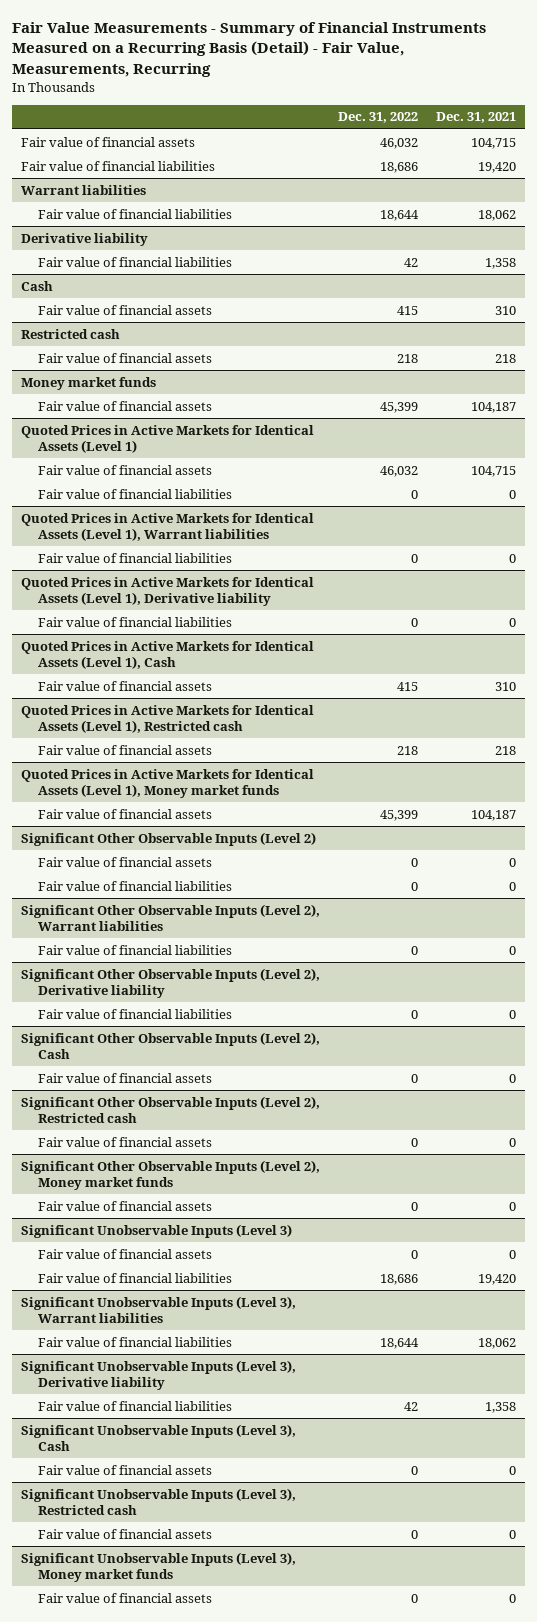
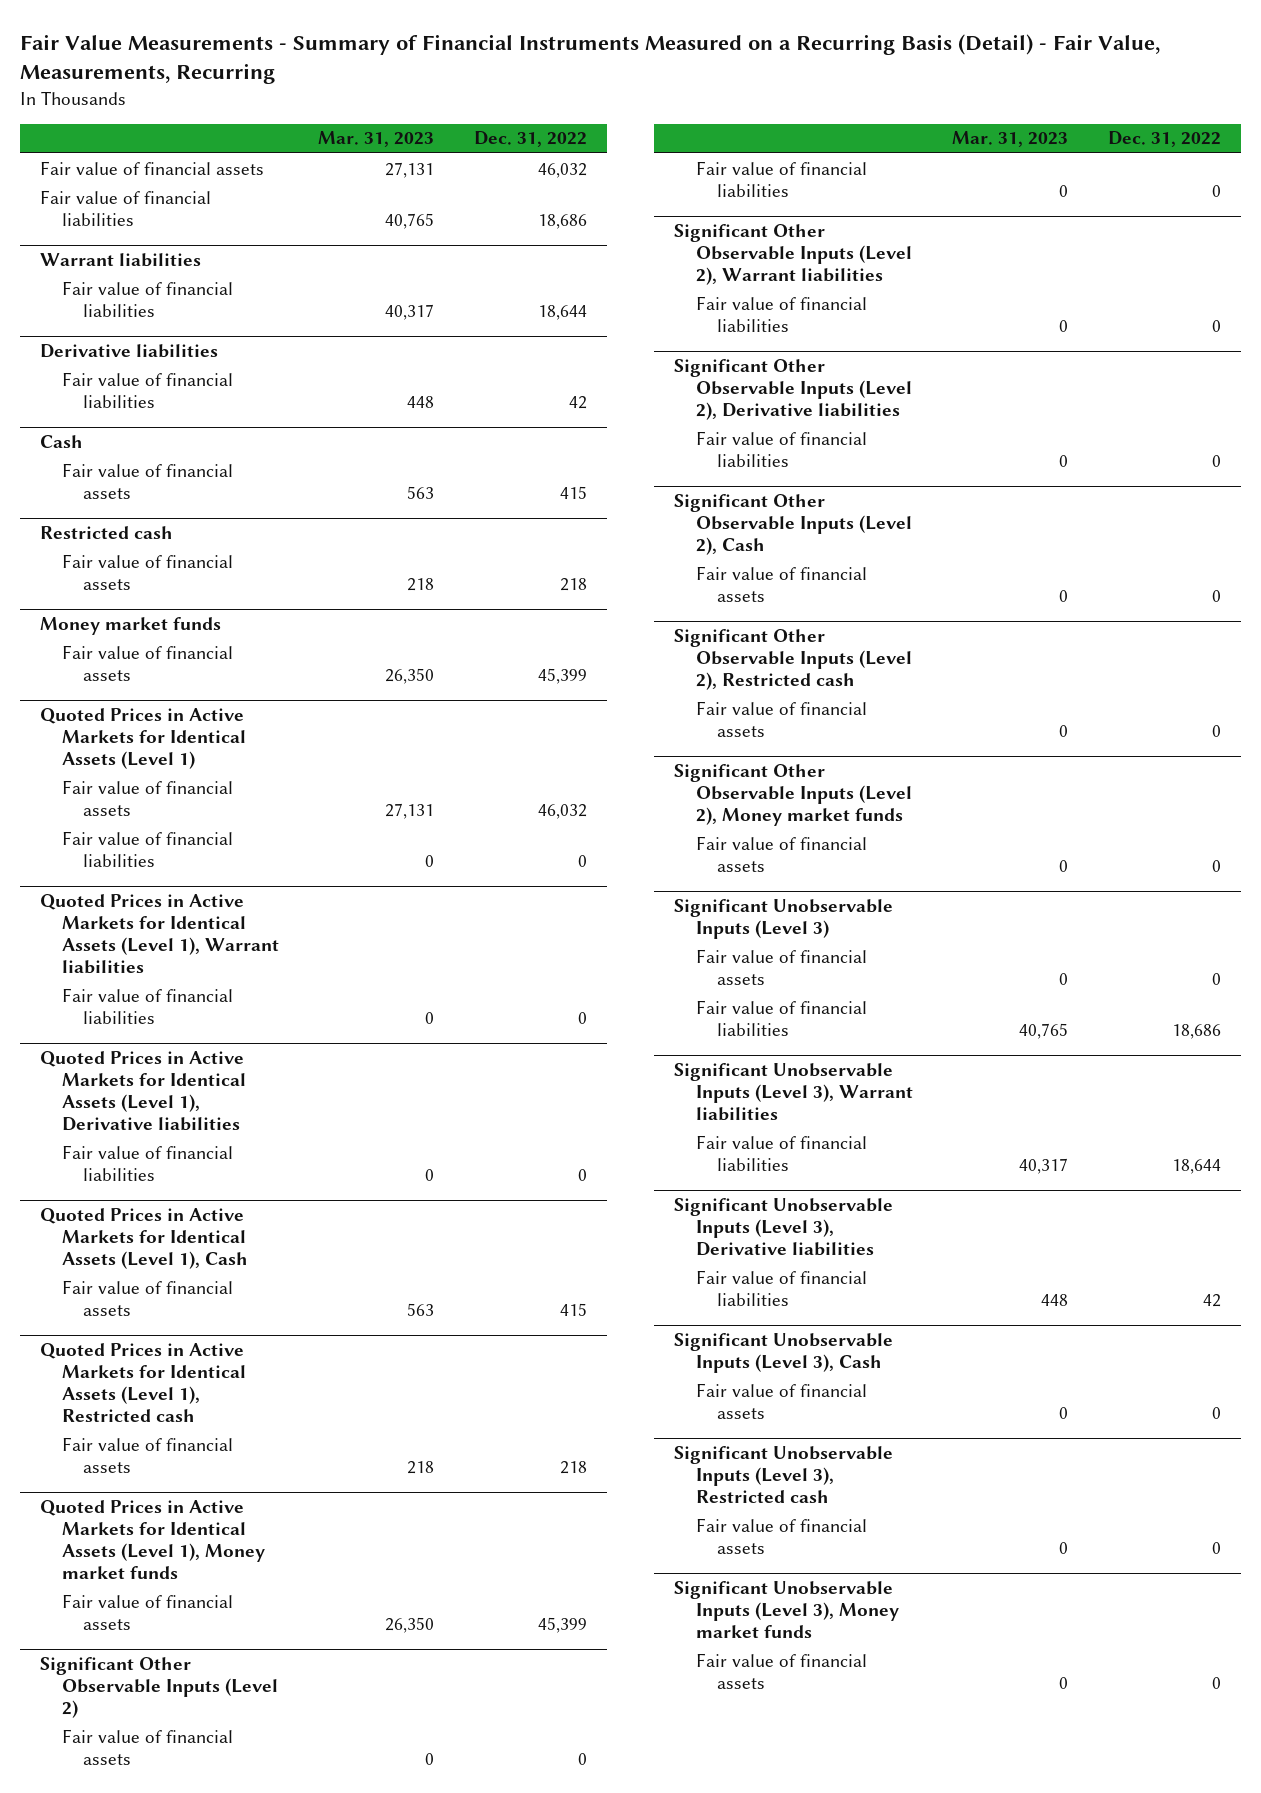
- | Dec. 31, 2022 | Dec. 31, 2021
+ | Mar. 31, 2023 | Dec. 31, 2022
- Derivative liability
+ Derivative liabilities
- Quoted Prices in Active Markets for Identical Assets (Level 1), Derivative liability
+ Quoted Prices in Active Markets for Identical Assets (Level 1), Derivative liabilities
- Significant Other Observable Inputs (Level 2), Derivative liability
+ Significant Other Observable Inputs (Level 2), Derivative liabilities
- Significant Unobservable Inputs (Level 3), Derivative liability
+ Significant Unobservable Inputs (Level 3), Derivative liabilities

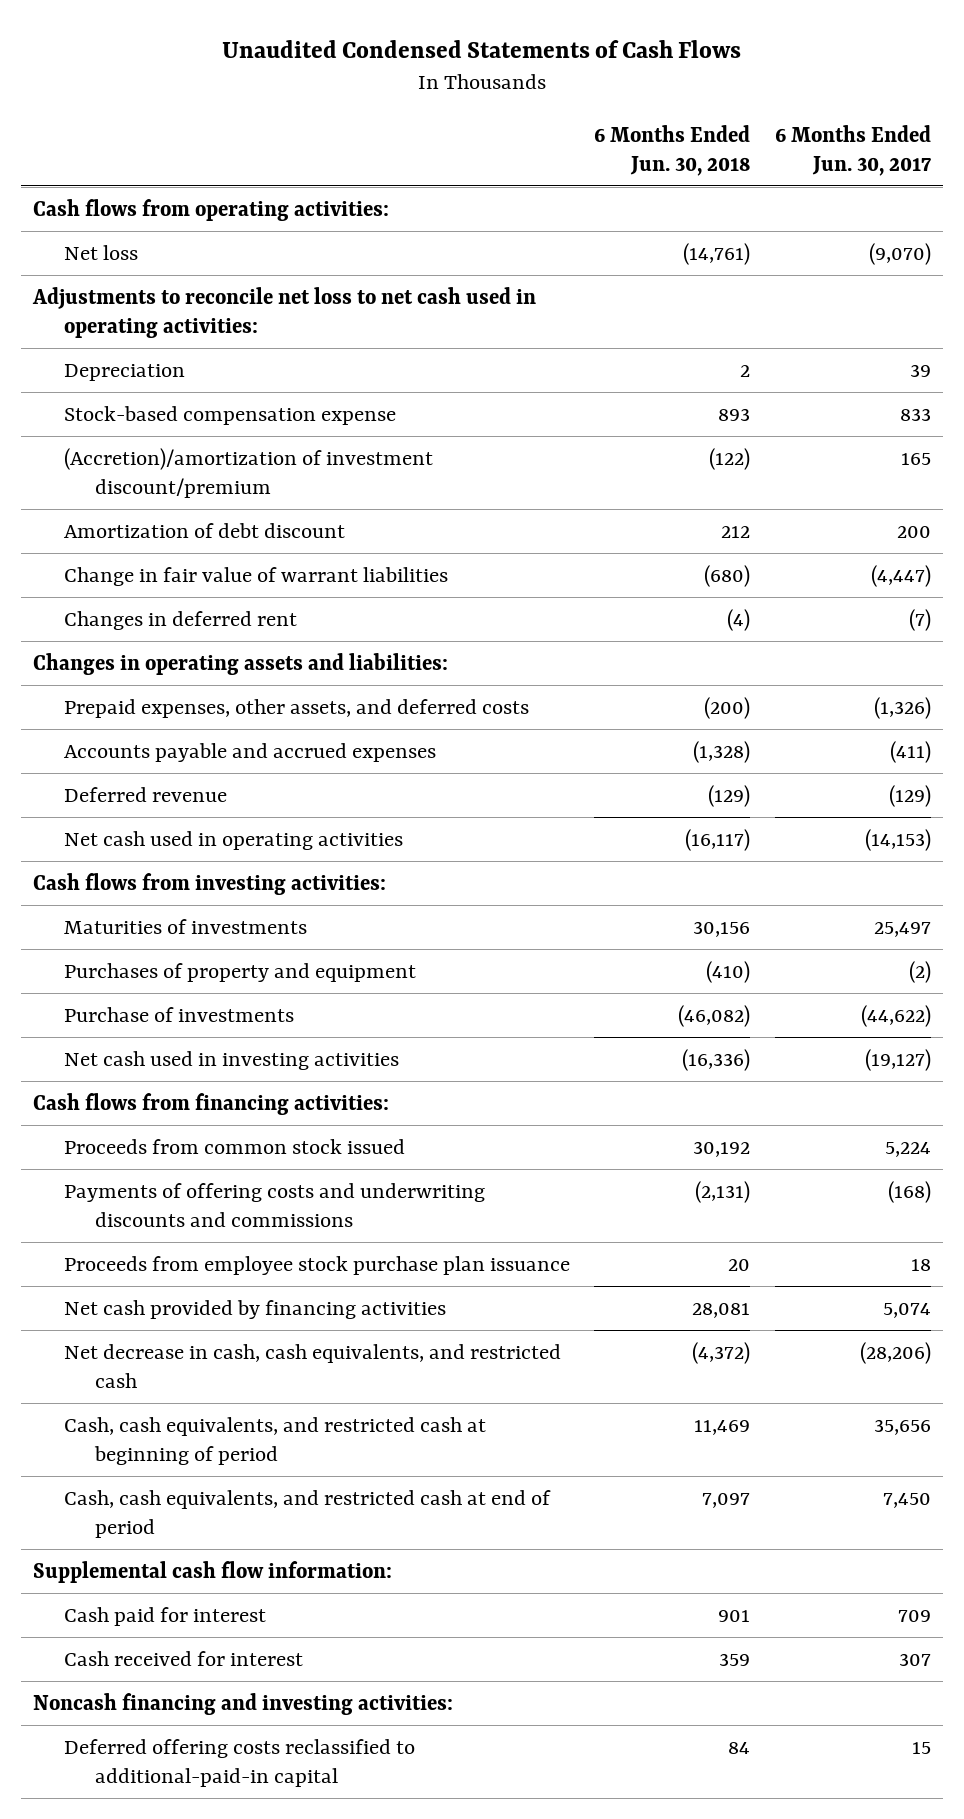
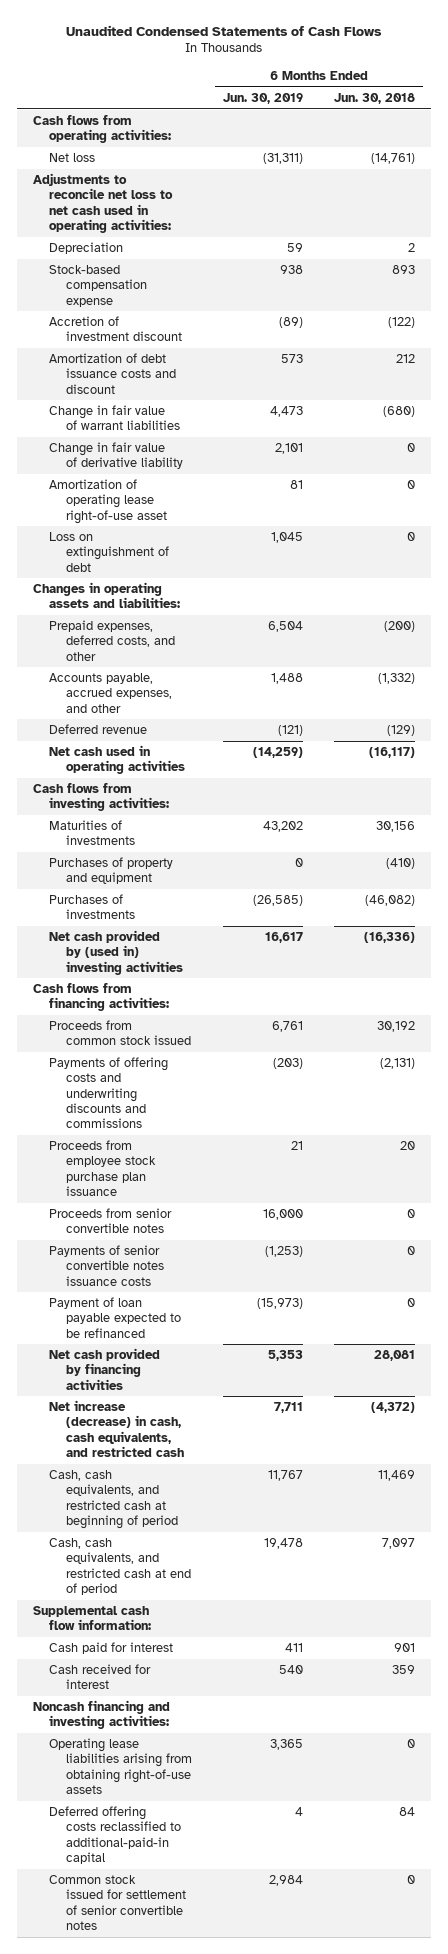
- | 6 Months Ended Jun. 30, 2018 | 6 Months Ended Jun. 30, 2017
+ | 6 Months Ended Jun. 30, 2019 | 6 Months Ended Jun. 30, 2018
- (Accretion)/amortization of investment discount/premium | (122) | 165
- Amortization of debt discount | 212 | 200
+ Accretion of investment discount | (89) | (122)
+ Amortization of debt issuance costs and discount | 573 | 212
- Changes in deferred rent | (4) | (7)
+ Change in fair value of derivative liability | 2,101 | 0
+ Amortization of operating lease right-of-use asset | 81 | 0
+ Loss on extinguishment of debt | 1,045 | 0
- Prepaid expenses, other assets, and deferred costs | (200) | (1,326)
- Accounts payable and accrued expenses | (1,328) | (411)
+ Prepaid expenses, deferred costs, and other | 6,504 | (200)
+ Accounts payable, accrued expenses, and other | 1,488 | (1,332)
- Purchase of investments | (46,082) | (44,622)
- Net cash used in investing activities | (16,336) | (19,127)
+ Purchases of investments | (26,585) | (46,082)
+ Net cash provided by (used in) investing activities | 16,617 | (16,336)
+ Proceeds from senior convertible notes | 16,000 | 0
+ Payments of senior convertible notes issuance costs | (1,253) | 0
+ Payment of loan payable expected to be refinanced | (15,973) | 0
- Net decrease in cash, cash equivalents, and restricted cash | (4,372) | (28,206)
+ Net increase (decrease) in cash, cash equivalents, and restricted cash | 7,711 | (4,372)
+ Operating lease liabilities arising from obtaining right-of-use assets | 3,365 | 0
+ Common stock issued for settlement of senior convertible notes | 2,984 | 0

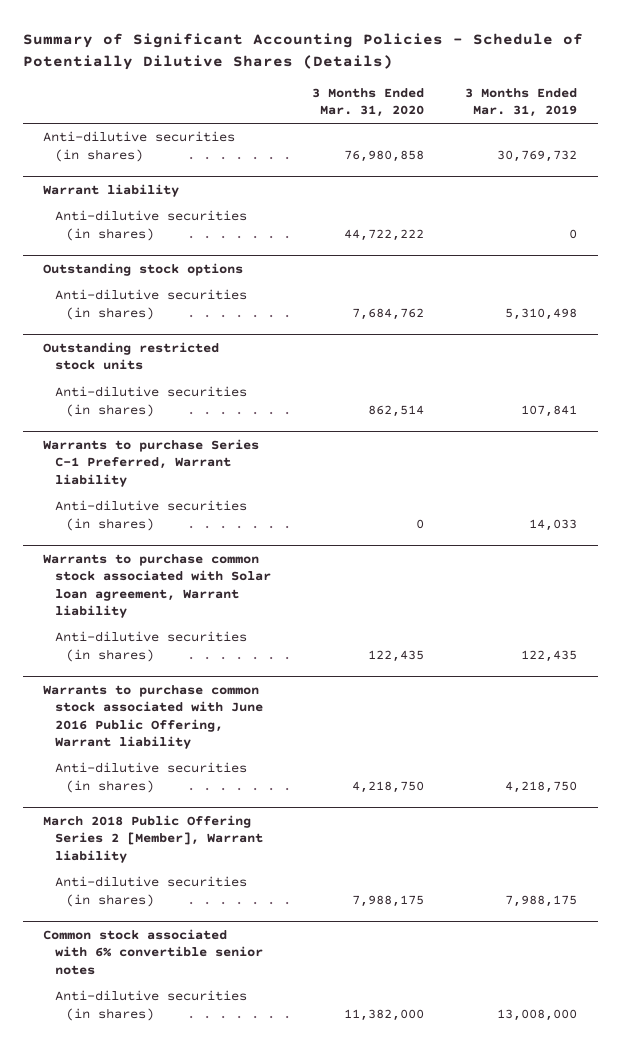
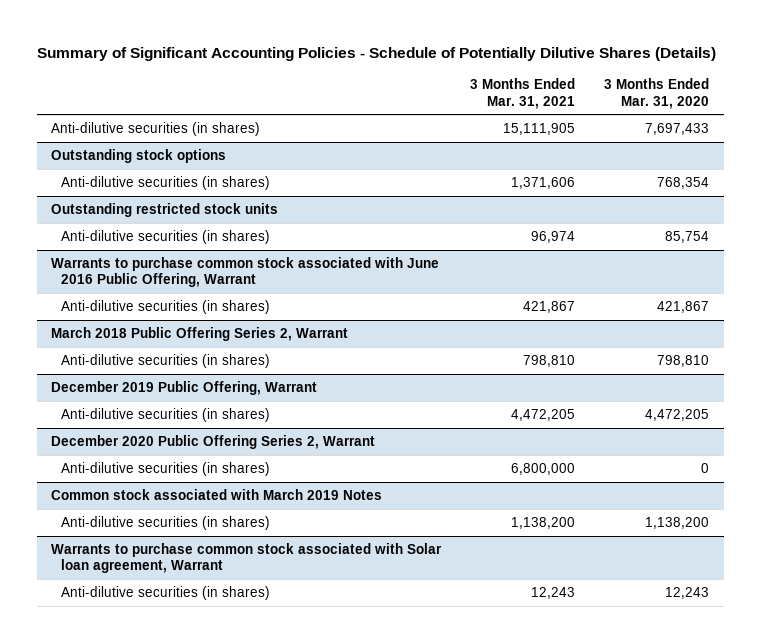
- | 3 Months Ended Mar. 31, 2020 | 3 Months Ended Mar. 31, 2019
+ | 3 Months Ended Mar. 31, 2021 | 3 Months Ended Mar. 31, 2020
- Anti-dilutive securities (in shares) | 76,980,858 | 30,769,732
- Warrant liability
- Anti-dilutive securities (in shares) | 44,722,222 | 0
+ Anti-dilutive securities (in shares) | 15,111,905 | 7,697,433
@ Outstanding stock options
- Anti-dilutive securities (in shares) | 7,684,762 | 5,310,498
+ Anti-dilutive securities (in shares) | 1,371,606 | 768,354
@ Outstanding restricted stock units
- Anti-dilutive securities (in shares) | 862,514 | 107,841
- Warrants to purchase Series C-1 Preferred, Warrant liability
@ Outstanding restricted stock units
+ Anti-dilutive securities (in shares) | 96,974 | 85,754
+ Warrants to purchase common stock associated with June 2016 Public Offering, Warrant
+ Anti-dilutive securities (in shares) | 421,867 | 421,867
+ March 2018 Public Offering Series 2, Warrant
+ Anti-dilutive securities (in shares) | 798,810 | 798,810
+ December 2019 Public Offering, Warrant
+ Anti-dilutive securities (in shares) | 4,472,205 | 4,472,205
+ December 2020 Public Offering Series 2, Warrant
- Warrants to purchase common stock associated with Solar loan agreement, Warrant liability
- Anti-dilutive securities (in shares) | 122,435 | 122,435
- Warrants to purchase common stock associated with June 2016 Public Offering, Warrant liability
- Anti-dilutive securities (in shares) | 4,218,750 | 4,218,750
- March 2018 Public Offering Series 2 [Member], Warrant liability
- Anti-dilutive securities (in shares) | 7,988,175 | 7,988,175
- Common stock associated with 6% convertible senior notes
- Anti-dilutive securities (in shares) | 11,382,000 | 13,008,000
+ Common stock associated with March 2019 Notes
+ Anti-dilutive securities (in shares) | 1,138,200 | 1,138,200
+ Warrants to purchase common stock associated with Solar loan agreement, Warrant
+ Anti-dilutive securities (in shares) | 12,243 | 12,243

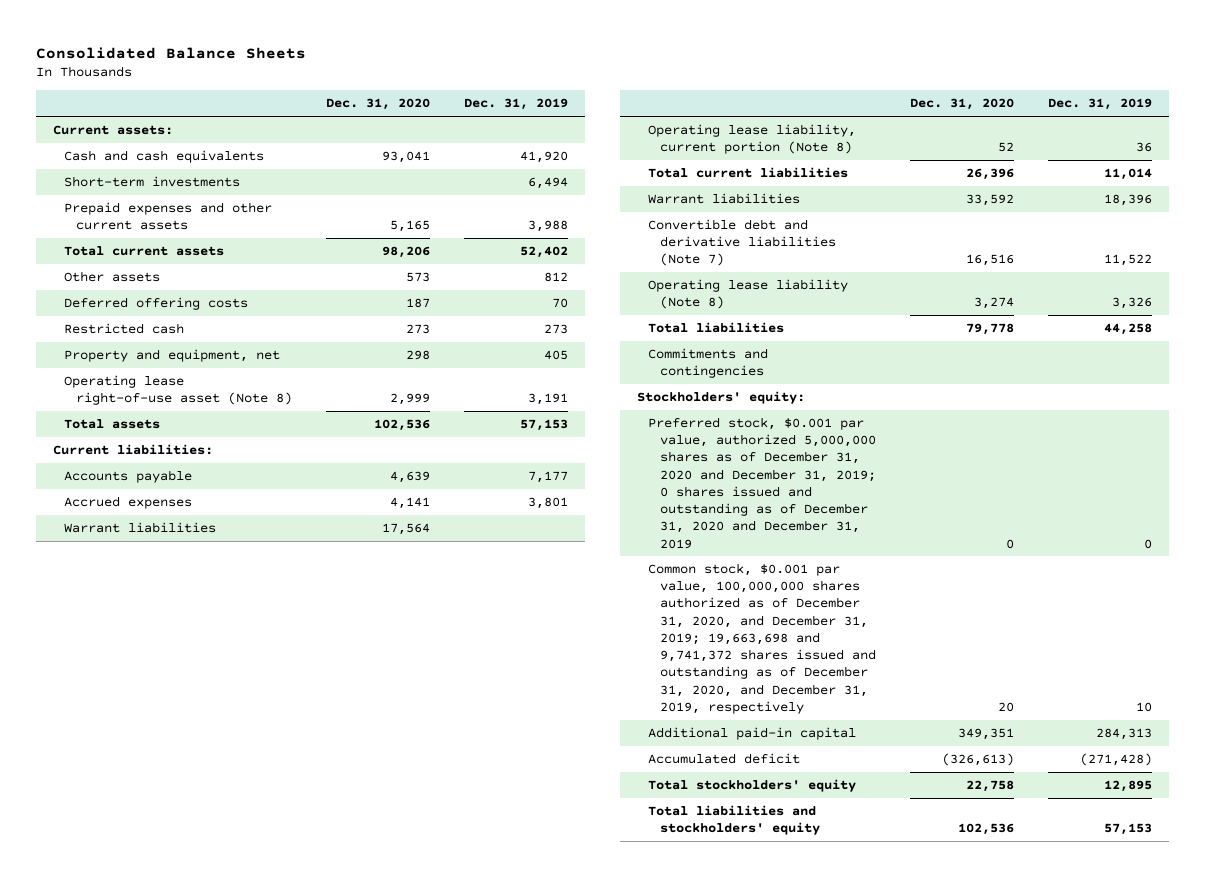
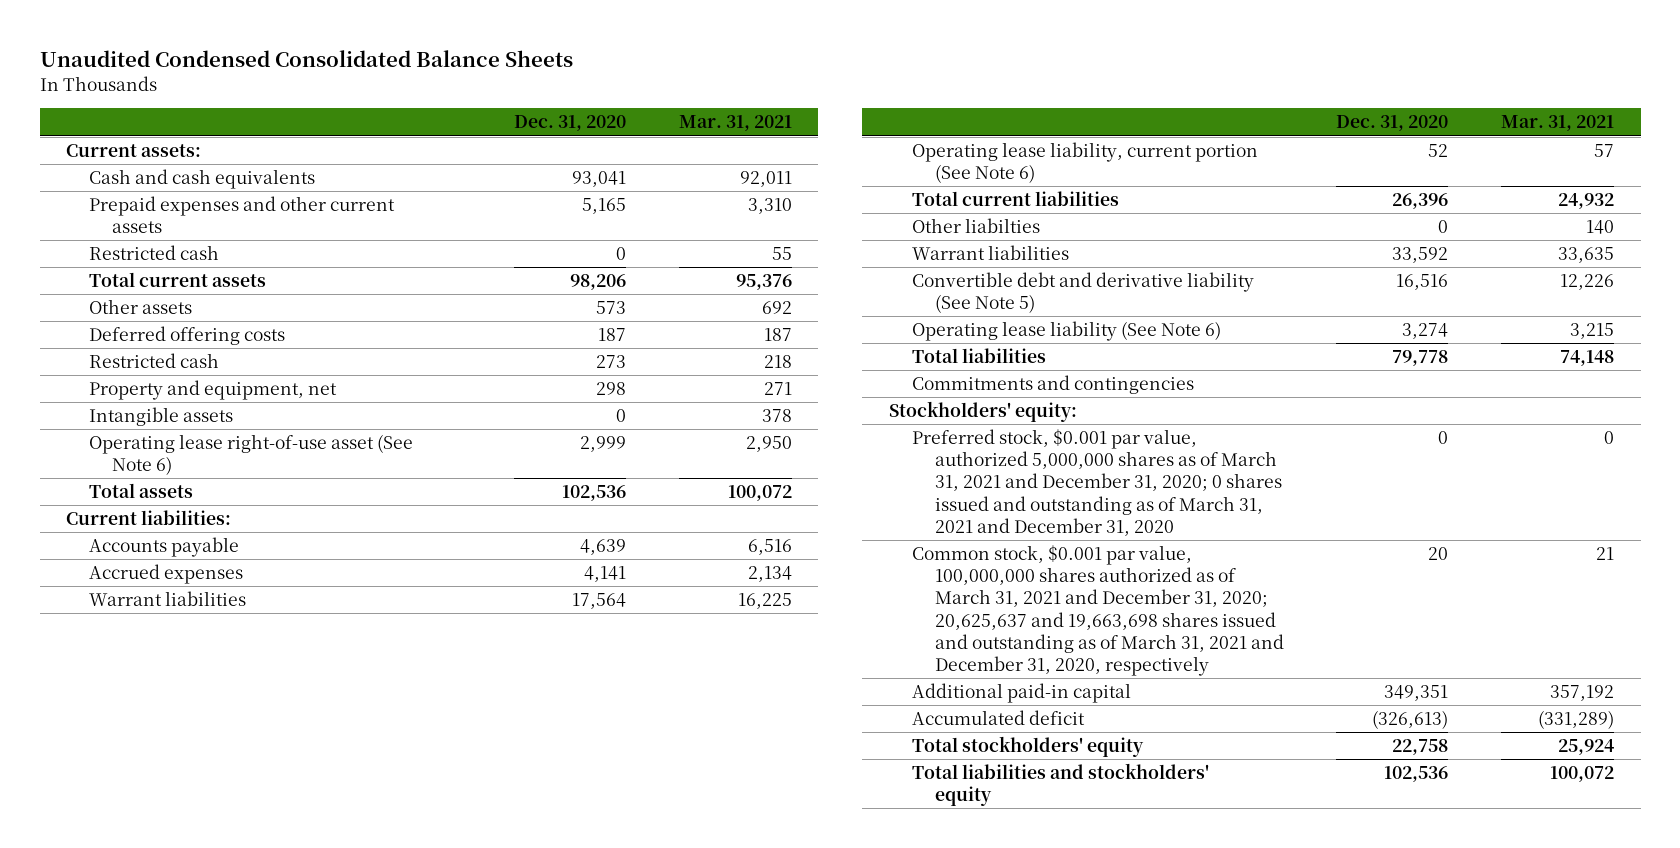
- Consolidated Balance Sheets
+ Unaudited Condensed Consolidated Balance Sheets
- | Dec. 31, 2020 | Dec. 31, 2019
+ | Dec. 31, 2020 | Mar. 31, 2021
- Short-term investments | | 6,494
+ Restricted cash | 0 | 55
- Operating lease right-of-use asset (Note 8) | 2,999 | 3,191
+ Intangible assets | 0 | 378
+ Operating lease right-of-use asset (See Note 6) | 2,999 | 2,950
- Operating lease liability, current portion (Note 8) | 52 | 36
+ Operating lease liability, current portion (See Note 6) | 52 | 57
+ Other liabilties | 0 | 140
- Convertible debt and derivative liabilities (Note 7) | 16,516 | 11,522
- Operating lease liability (Note 8) | 3,274 | 3,326
+ Convertible debt and derivative liability (See Note 5) | 16,516 | 12,226
+ Operating lease liability (See Note 6) | 3,274 | 3,215
- Preferred stock, $0.001 par value, authorized 5,000,000 shares as of December 31, 2020 and December 31, 2019; 0 shares issued and outstanding as of December 31, 2020 and December 31, 2019 | 0 | 0
- Common stock, $0.001 par value, 100,000,000 shares authorized as of December 31, 2020, and December 31, 2019; 19,663,698 and 9,741,372 shares issued and outstanding as of December 31, 2020, and December 31, 2019, respectively | 20 | 10
+ Preferred stock, $0.001 par value, authorized 5,000,000 shares as of March 31, 2021 and December 31, 2020; 0 shares issued and outstanding as of March 31, 2021 and December 31, 2020 | 0 | 0
+ Common stock, $0.001 par value, 100,000,000 shares authorized as of March 31, 2021 and December 31, 2020; 20,625,637 and 19,663,698 shares issued and outstanding as of March 31, 2021 and December 31, 2020, respectively | 20 | 21

